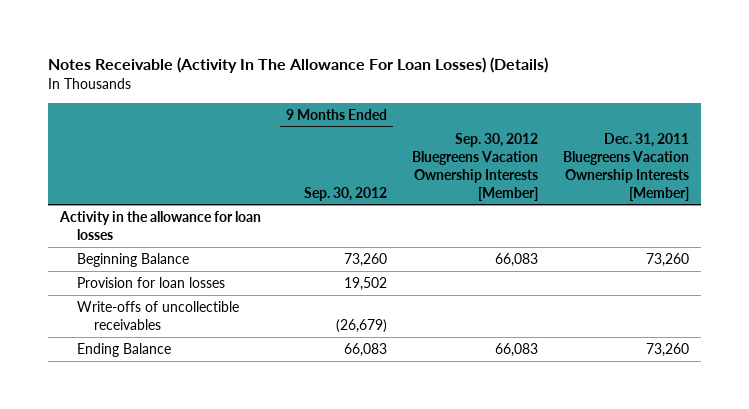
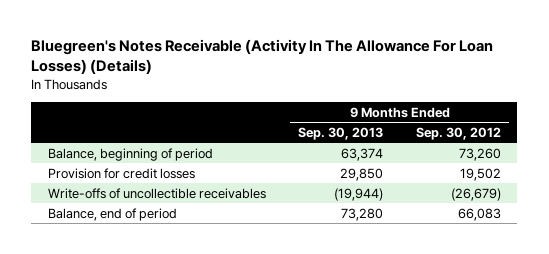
- Notes Receivable (Activity In The Allowance For Loan Losses) (Details)
+ Bluegreen's Notes Receivable (Activity In The Allowance For Loan Losses) (Details)
- | 9 Months Ended Sep. 30, 2012 | Sep. 30, 2012 Bluegreens Vacation Ownership Interests [Member] | Dec. 31, 2011 Bluegreens Vacation Ownership Interests [Member]
+ | 9 Months Ended Sep. 30, 2013 | 9 Months Ended Sep. 30, 2012
- Activity in the allowance for loan losses
- Beginning Balance | 73,260 | 66,083 | 73,260
- Provision for loan losses | 19,502 | |
+ Balance, beginning of period | 63,374 | 73,260
+ Provision for credit losses | 29,850 | 19,502
- Ending Balance | 66,083 | 66,083 | 73,260
+ Balance, end of period | 73,280 | 66,083

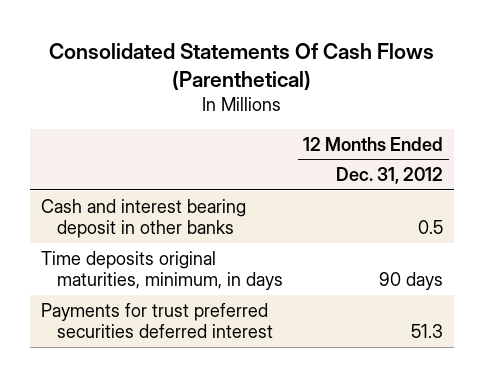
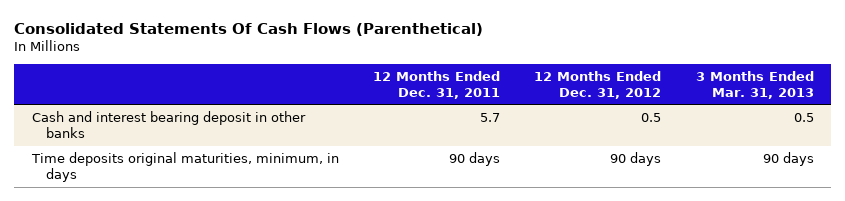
- | 12 Months Ended Dec. 31, 2012
+ | 12 Months Ended Dec. 31, 2011 | 12 Months Ended Dec. 31, 2012 | 3 Months Ended Mar. 31, 2013
- Payments for trust preferred securities deferred interest | 51.3

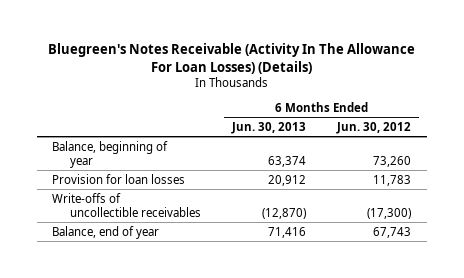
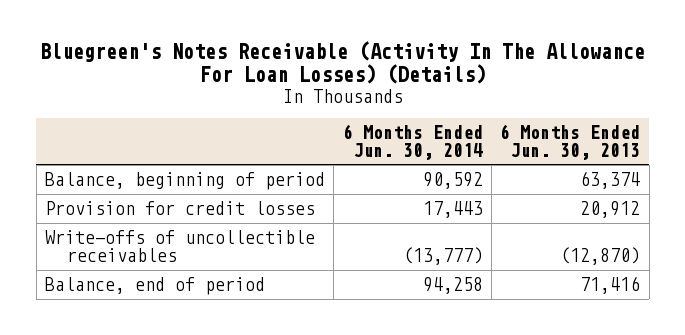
- | 6 Months Ended Jun. 30, 2013 | 6 Months Ended Jun. 30, 2012
+ | 6 Months Ended Jun. 30, 2014 | 6 Months Ended Jun. 30, 2013
- Balance, beginning of year | 63,374 | 73,260
- Provision for loan losses | 20,912 | 11,783
+ Balance, beginning of period | 90,592 | 63,374
+ Provision for credit losses | 17,443 | 20,912
- Balance, end of year | 71,416 | 67,743
+ Balance, end of period | 94,258 | 71,416

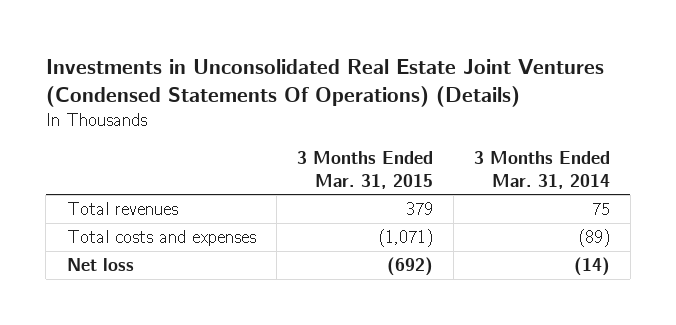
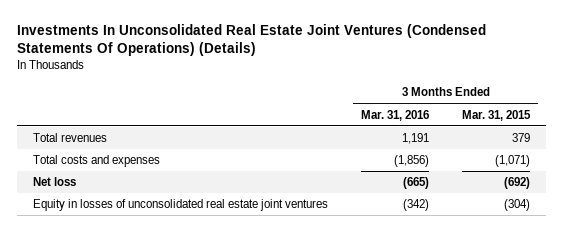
- Investments in Unconsolidated Real Estate Joint Ventures (Condensed Statements Of Operations) (Details)
+ Investments In Unconsolidated Real Estate Joint Ventures (Condensed Statements Of Operations) (Details)
- | 3 Months Ended Mar. 31, 2015 | 3 Months Ended Mar. 31, 2014
+ | 3 Months Ended Mar. 31, 2016 | 3 Months Ended Mar. 31, 2015
+ Equity in losses of unconsolidated real estate joint ventures | (342) | (304)

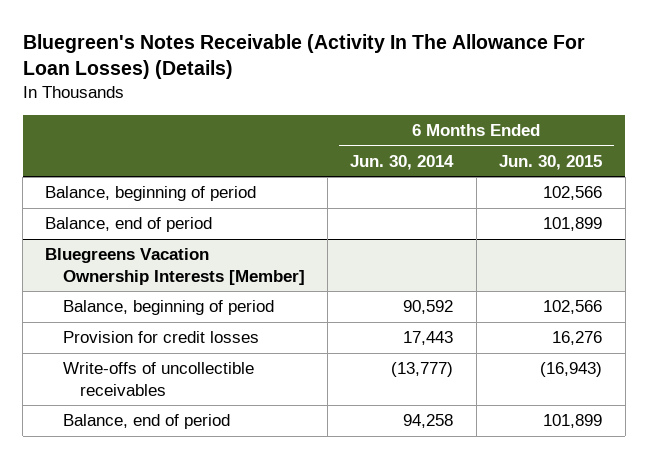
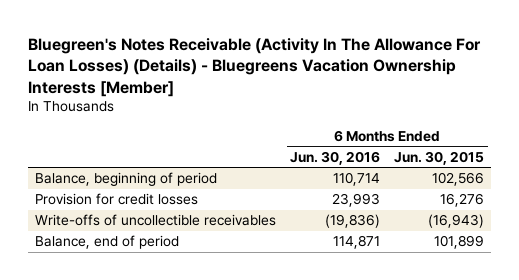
- Bluegreen's Notes Receivable (Activity In The Allowance For Loan Losses) (Details)
+ Bluegreen's Notes Receivable (Activity In The Allowance For Loan Losses) (Details) - Bluegreens Vacation Ownership Interests [Member]
- | 6 Months Ended Jun. 30, 2014 | 6 Months Ended Jun. 30, 2015
+ | 6 Months Ended Jun. 30, 2016 | 6 Months Ended Jun. 30, 2015
- Balance, end of period | | 101,899
- Bluegreens Vacation Ownership Interests [Member]
- Balance, beginning of period | 90,592 | 102,566

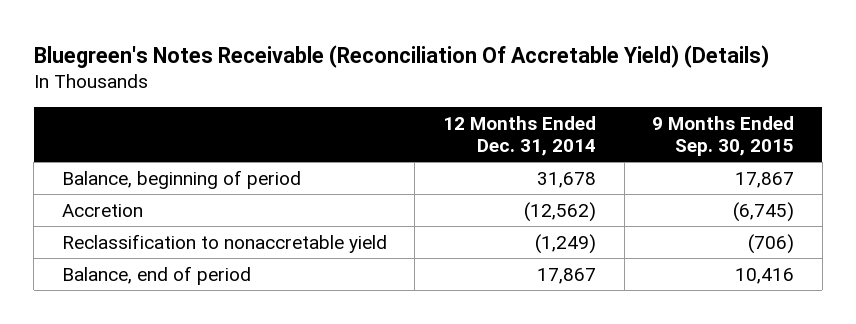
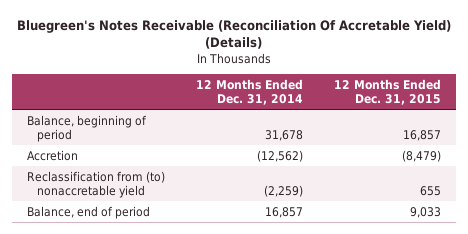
- | 12 Months Ended Dec. 31, 2014 | 9 Months Ended Sep. 30, 2015
+ | 12 Months Ended Dec. 31, 2014 | 12 Months Ended Dec. 31, 2015
- Reclassification to nonaccretable yield | (1,249) | (706)
- Balance, end of period | 17,867 | 10,416
+ Reclassification from (to) nonaccretable yield | (2,259) | 655
+ Balance, end of period | 16,857 | 9,033

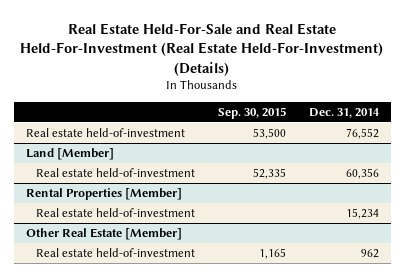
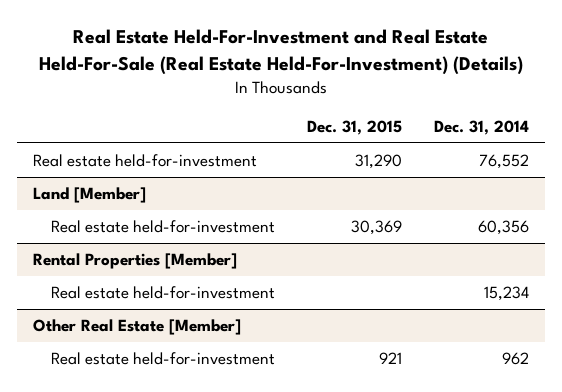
- Real Estate Held-For-Sale and Real Estate Held-For-Investment (Real Estate Held-For-Investment) (Details)
+ Real Estate Held-For-Investment and Real Estate Held-For-Sale (Real Estate Held-For-Investment) (Details)
- | Sep. 30, 2015 | Dec. 31, 2014
+ | Dec. 31, 2015 | Dec. 31, 2014
- Real estate held-of-investment | 53,500 | 76,552
+ Real estate held-for-investment | 31,290 | 76,552
@ Land [Member]
- Real estate held-of-investment | 52,335 | 60,356
+ Real estate held-for-investment | 30,369 | 60,356
@ Rental Properties [Member]
- Real estate held-of-investment | | 15,234
+ Real estate held-for-investment | | 15,234
@ Other Real Estate [Member]
- Real estate held-of-investment | 1,165 | 962
+ Real estate held-for-investment | 921 | 962

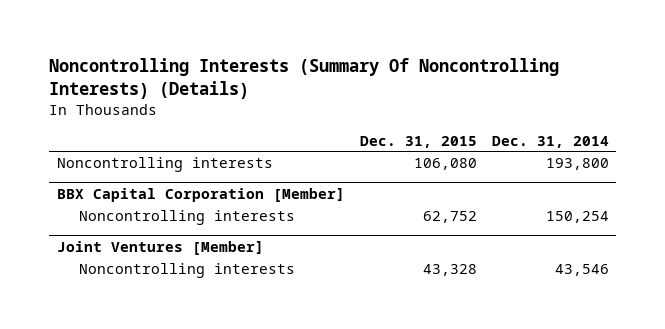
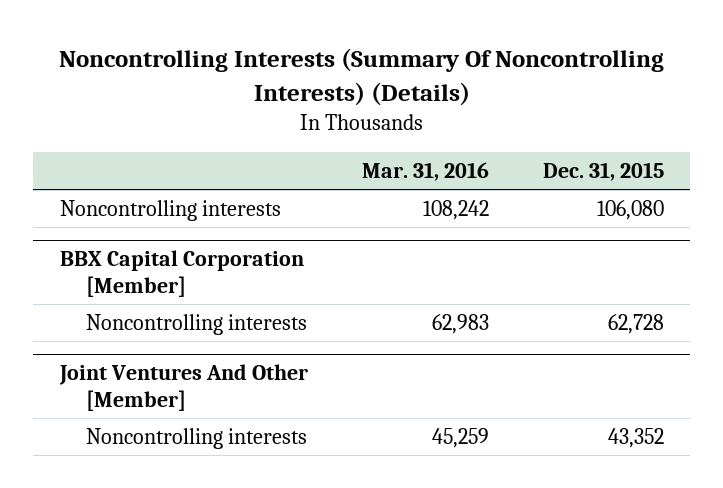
- | Dec. 31, 2015 | Dec. 31, 2014
+ | Mar. 31, 2016 | Dec. 31, 2015
@ BBX Capital Corporation [Member]
- Noncontrolling interests | 62,752 | 150,254
- Joint Ventures [Member]
- Noncontrolling interests | 43,328 | 43,546
@ BBX Capital Corporation [Member]
+ Noncontrolling interests | 62,983 | 62,728
+ Joint Ventures And Other [Member]
+ Noncontrolling interests | 45,259 | 43,352

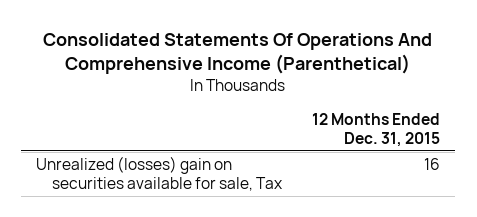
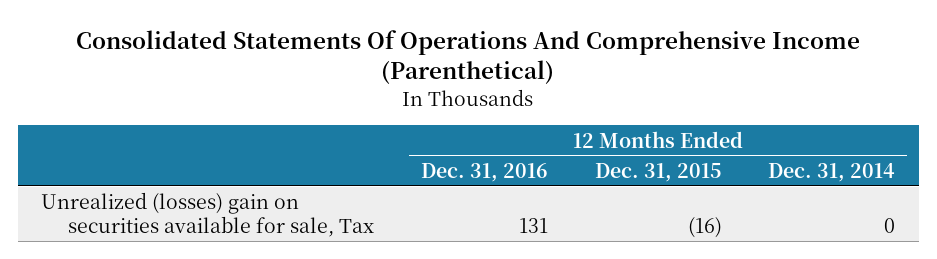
- | 12 Months Ended Dec. 31, 2015
+ | 12 Months Ended Dec. 31, 2016 | 12 Months Ended Dec. 31, 2015 | 12 Months Ended Dec. 31, 2014
- Unrealized (losses) gain on securities available for sale, Tax | 16
+ Unrealized (losses) gain on securities available for sale, Tax | 131 | (16) | 0

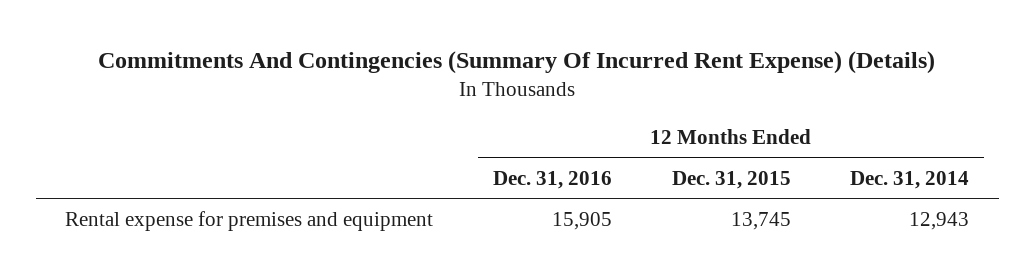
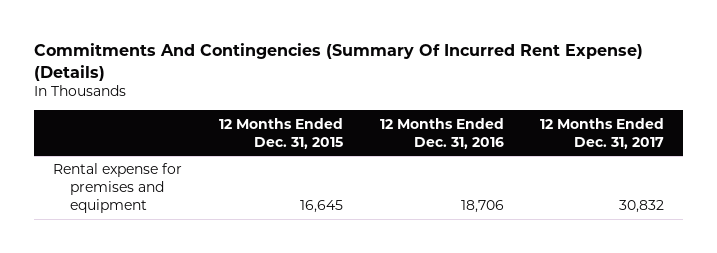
- | 12 Months Ended Dec. 31, 2016 | 12 Months Ended Dec. 31, 2015 | 12 Months Ended Dec. 31, 2014
+ | 12 Months Ended Dec. 31, 2015 | 12 Months Ended Dec. 31, 2016 | 12 Months Ended Dec. 31, 2017
- Rental expense for premises and equipment | 15,905 | 13,745 | 12,943
+ Rental expense for premises and equipment | 16,645 | 18,706 | 30,832

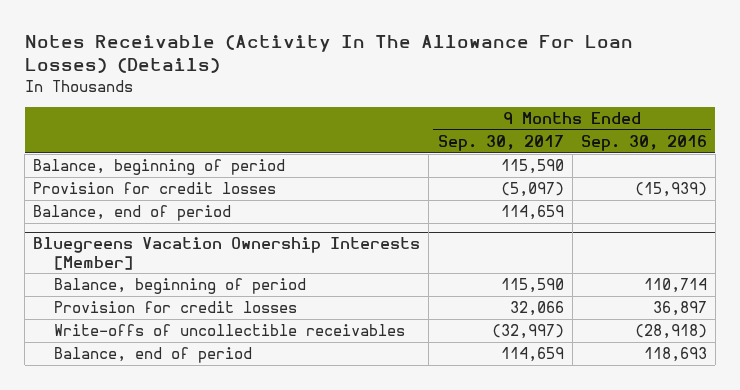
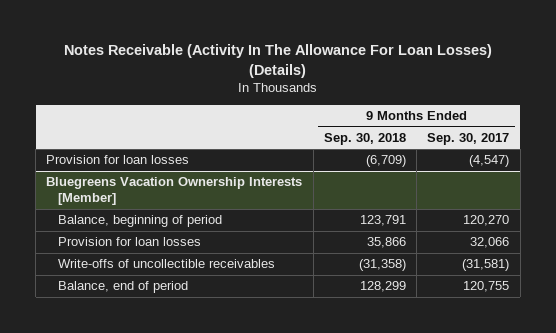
- | 9 Months Ended Sep. 30, 2017 | 9 Months Ended Sep. 30, 2016
+ | 9 Months Ended Sep. 30, 2018 | 9 Months Ended Sep. 30, 2017
- Balance, beginning of period | 115,590 |
- Provision for credit losses | (5,097) | (15,939)
- Balance, end of period | 114,659 |
+ Provision for loan losses | (6,709) | (4,547)
@ Bluegreens Vacation Ownership Interests [Member]
- Balance, beginning of period | 115,590 | 110,714
- Provision for credit losses | 32,066 | 36,897
- Write-offs of uncollectible receivables | (32,997) | (28,918)
- Balance, end of period | 114,659 | 118,693
+ Balance, beginning of period | 123,791 | 120,270
+ Provision for loan losses | 35,866 | 32,066
+ Write-offs of uncollectible receivables | (31,358) | (31,581)
+ Balance, end of period | 128,299 | 120,755

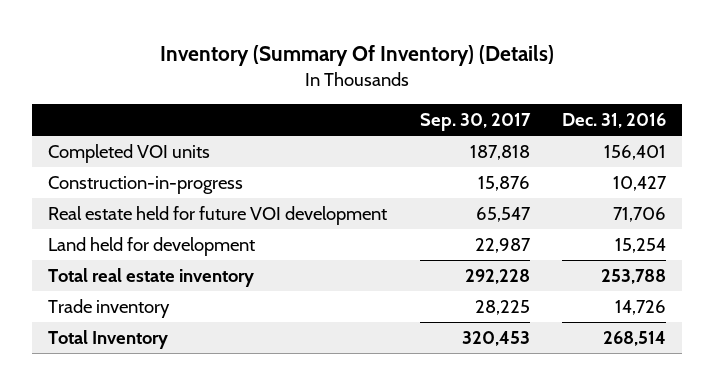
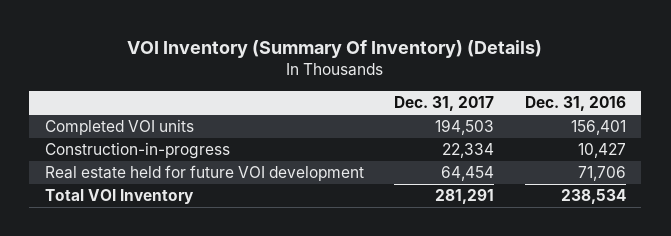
- Inventory (Summary Of Inventory) (Details)
+ VOI Inventory (Summary Of Inventory) (Details)
- | Sep. 30, 2017 | Dec. 31, 2016
+ | Dec. 31, 2017 | Dec. 31, 2016
- Land held for development | 22,987 | 15,254
- Total real estate inventory | 292,228 | 253,788
- Trade inventory | 28,225 | 14,726
- Total Inventory | 320,453 | 268,514
+ Total VOI Inventory | 281,291 | 238,534

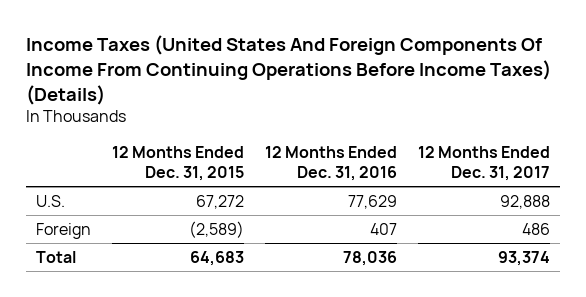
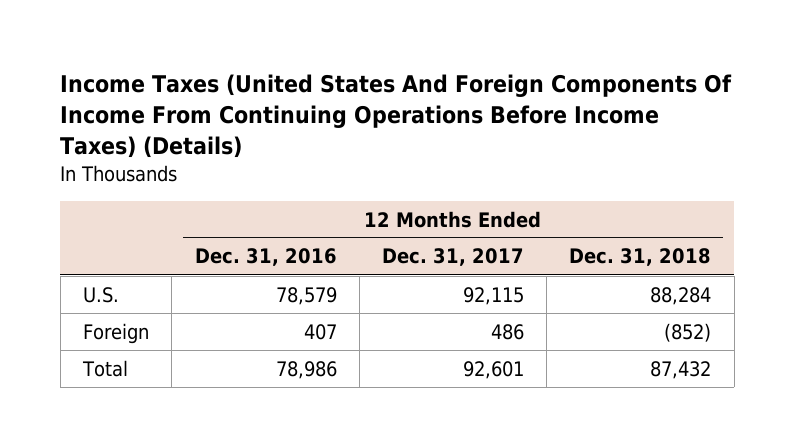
- | 12 Months Ended Dec. 31, 2015 | 12 Months Ended Dec. 31, 2016 | 12 Months Ended Dec. 31, 2017
+ | 12 Months Ended Dec. 31, 2016 | 12 Months Ended Dec. 31, 2017 | 12 Months Ended Dec. 31, 2018
- U.S. | 67,272 | 77,629 | 92,888
+ U.S. | 78,579 | 92,115 | 88,284
- Total | 64,683 | 78,036 | 93,374
+ Total | 78,986 | 92,601 | 87,432

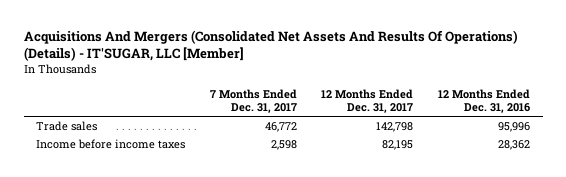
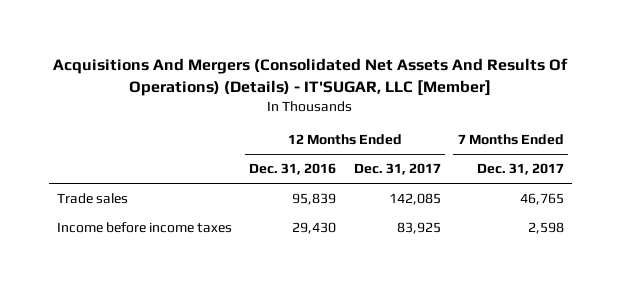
- | 7 Months Ended Dec. 31, 2017 | 12 Months Ended Dec. 31, 2017 | 12 Months Ended Dec. 31, 2016
+ | 12 Months Ended Dec. 31, 2016 | 12 Months Ended Dec. 31, 2017 | 7 Months Ended Dec. 31, 2017
- Trade sales | 46,772 | 142,798 | 95,996
- Income before income taxes | 2,598 | 82,195 | 28,362
+ Trade sales | 95,839 | 142,085 | 46,765
+ Income before income taxes | 29,430 | 83,925 | 2,598

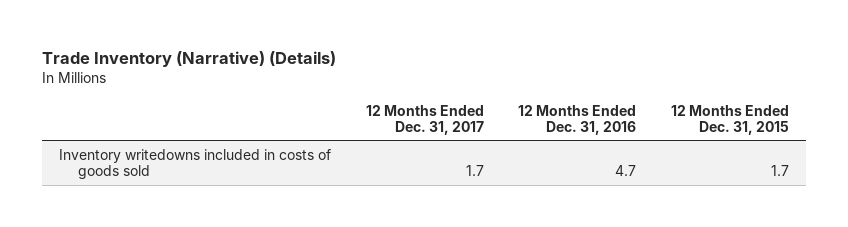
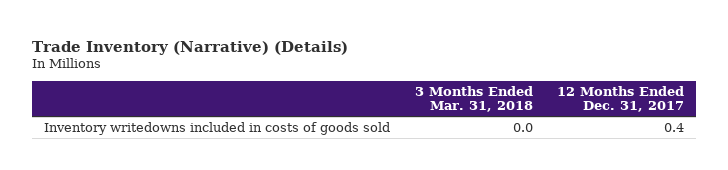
- | 12 Months Ended Dec. 31, 2017 | 12 Months Ended Dec. 31, 2016 | 12 Months Ended Dec. 31, 2015
+ | 3 Months Ended Mar. 31, 2018 | 12 Months Ended Dec. 31, 2017
- Inventory writedowns included in costs of goods sold | 1.7 | 4.7 | 1.7
+ Inventory writedowns included in costs of goods sold | 0.0 | 0.4

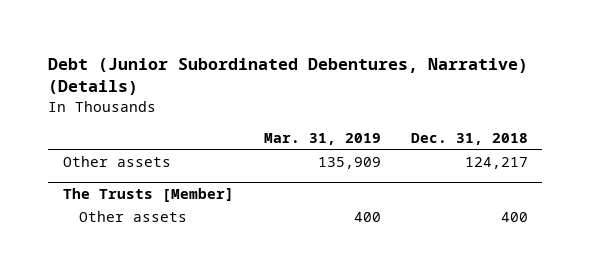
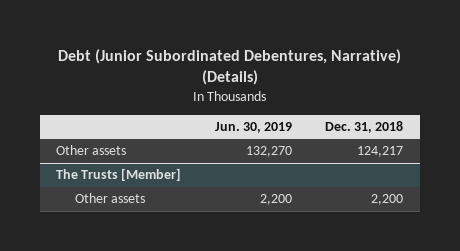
- | Mar. 31, 2019 | Dec. 31, 2018
+ | Jun. 30, 2019 | Dec. 31, 2018
@ The Trusts [Member]
- Other assets | 400 | 400
+ Other assets | 2,200 | 2,200

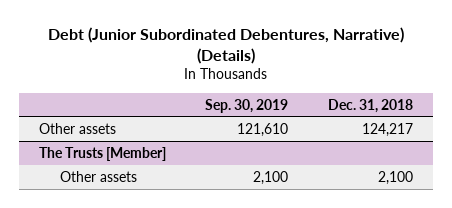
- | Jun. 30, 2019 | Dec. 31, 2018
+ | Sep. 30, 2019 | Dec. 31, 2018
@ The Trusts [Member]
- Other assets | 2,200 | 2,200
+ Other assets | 2,100 | 2,100

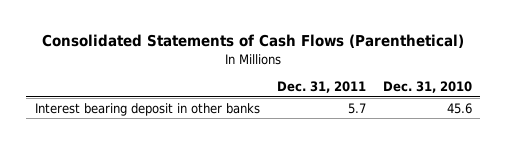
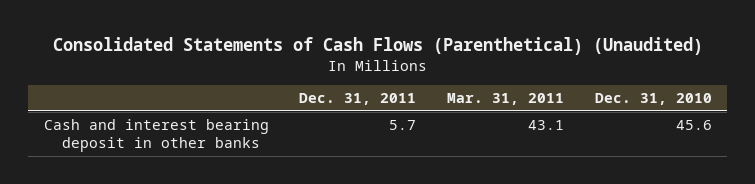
- Consolidated Statements of Cash Flows (Parenthetical)
+ Consolidated Statements of Cash Flows (Parenthetical) (Unaudited)
- | Dec. 31, 2011 | Dec. 31, 2010
+ | Dec. 31, 2011 | Mar. 31, 2011 | Dec. 31, 2010
- Interest bearing deposit in other banks | 5.7 | 45.6
+ Cash and interest bearing deposit in other banks | 5.7 | 43.1 | 45.6

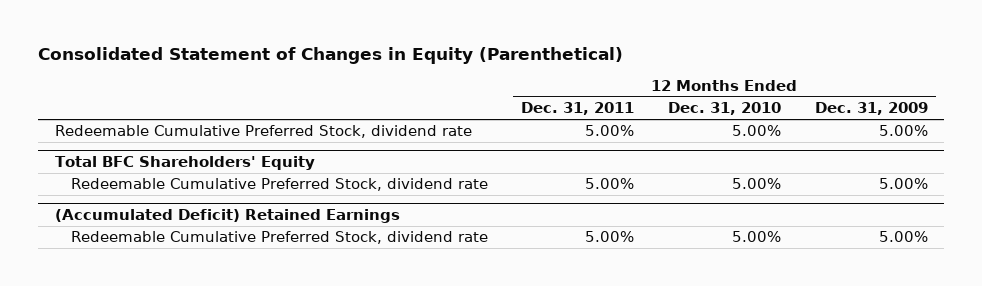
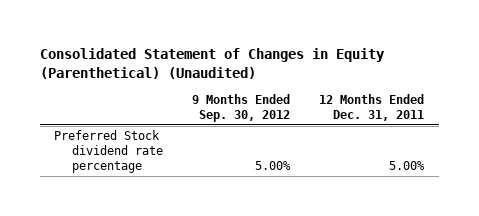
- Consolidated Statement of Changes in Equity (Parenthetical)
+ Consolidated Statement of Changes in Equity (Parenthetical) (Unaudited)
- | 12 Months Ended Dec. 31, 2011 | 12 Months Ended Dec. 31, 2010 | 12 Months Ended Dec. 31, 2009
+ | 9 Months Ended Sep. 30, 2012 | 12 Months Ended Dec. 31, 2011
- Redeemable Cumulative Preferred Stock, dividend rate | 5.00% | 5.00% | 5.00%
- Total BFC Shareholders' Equity
- Redeemable Cumulative Preferred Stock, dividend rate | 5.00% | 5.00% | 5.00%
- (Accumulated Deficit) Retained Earnings
- Redeemable Cumulative Preferred Stock, dividend rate | 5.00% | 5.00% | 5.00%
+ Preferred Stock dividend rate percentage | 5.00% | 5.00%

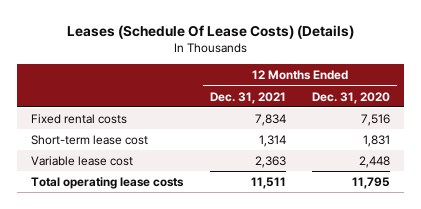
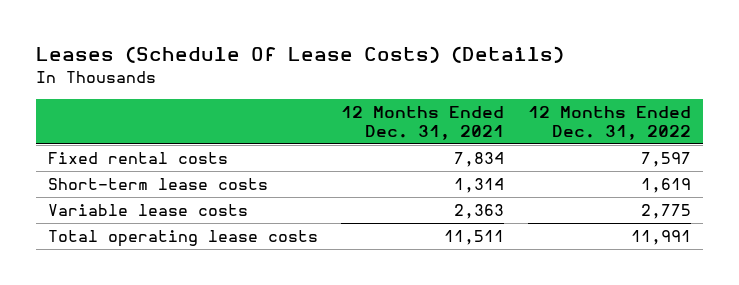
- | 12 Months Ended Dec. 31, 2021 | 12 Months Ended Dec. 31, 2020
+ | 12 Months Ended Dec. 31, 2021 | 12 Months Ended Dec. 31, 2022
- Short-term lease cost | 1,314 | 1,831
- Variable lease cost | 2,363 | 2,448
+ Short-term lease costs | 1,314 | 1,619
+ Variable lease costs | 2,363 | 2,775

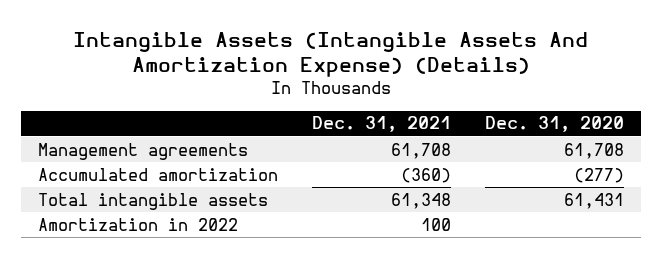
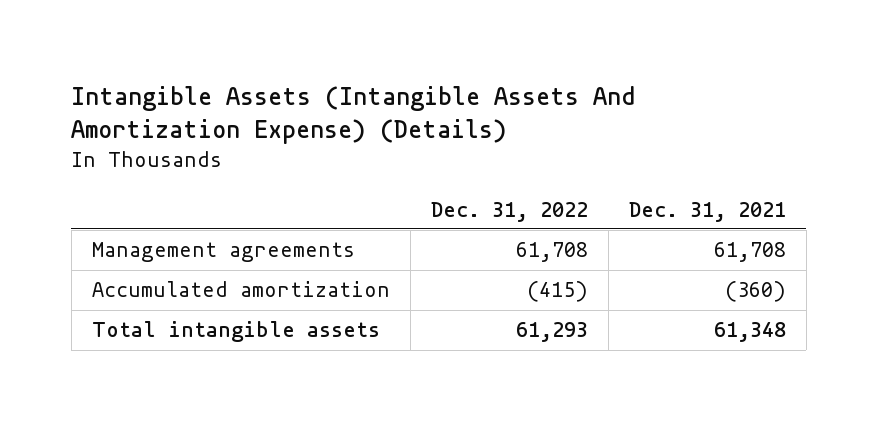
- | Dec. 31, 2021 | Dec. 31, 2020
+ | Dec. 31, 2022 | Dec. 31, 2021
- Amortization in 2022 | 100 |

